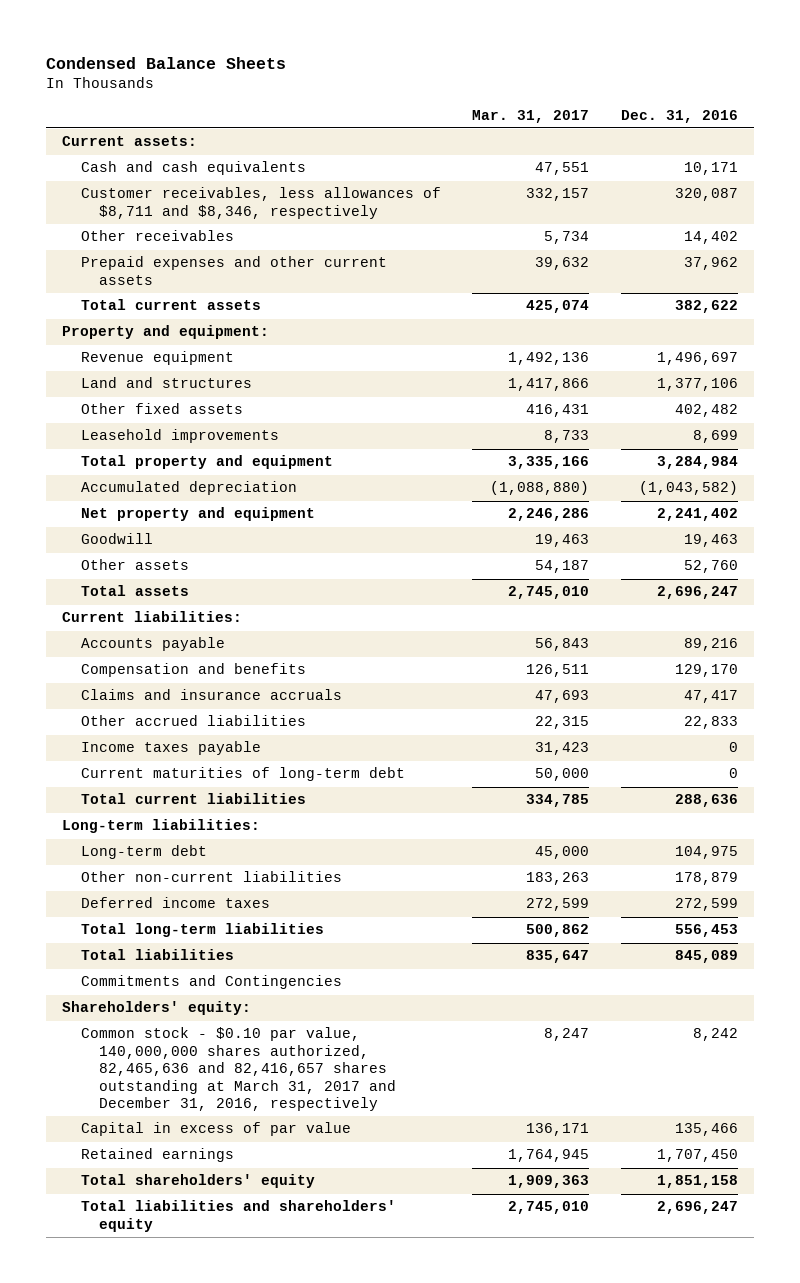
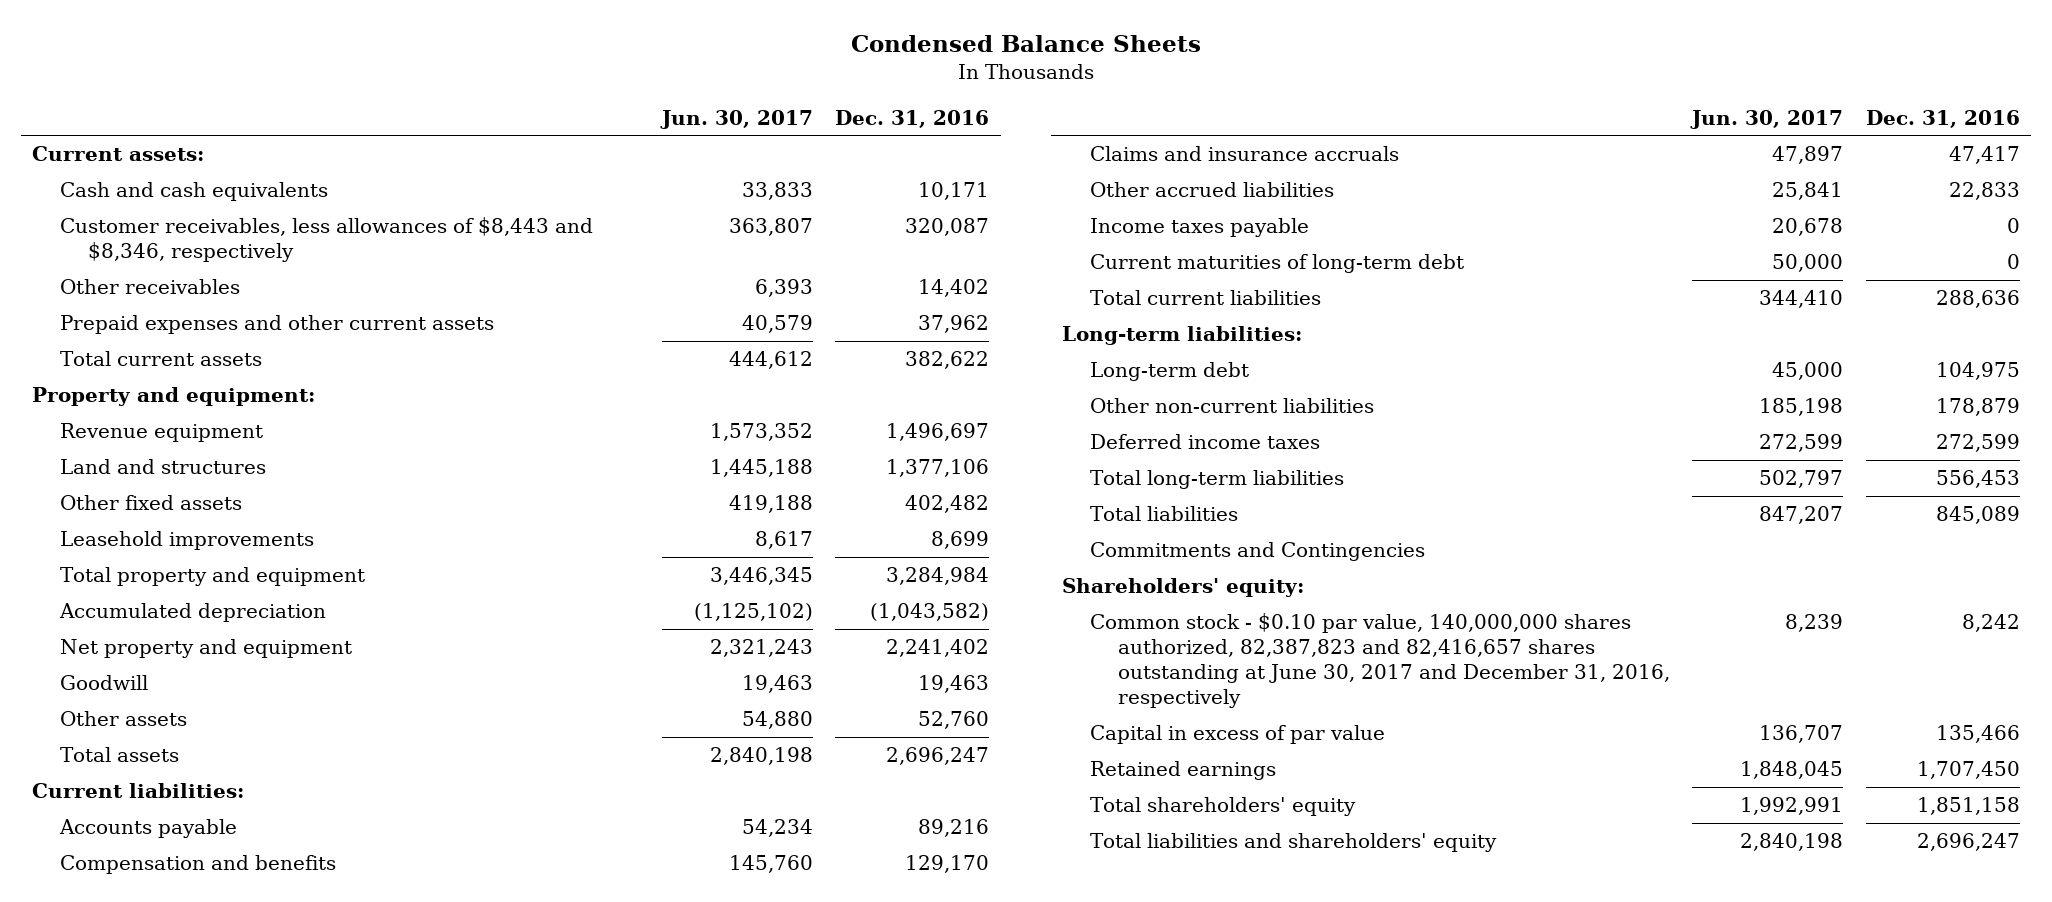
- | Mar. 31, 2017 | Dec. 31, 2016
+ | Jun. 30, 2017 | Dec. 31, 2016
- Customer receivables, less allowances of $8,711 and $8,346, respectively | 332,157 | 320,087
+ Customer receivables, less allowances of $8,443 and $8,346, respectively | 363,807 | 320,087
- Common stock - $0.10 par value, 140,000,000 shares authorized, 82,465,636 and 82,416,657 shares outstanding at March 31, 2017 and December 31, 2016, respectively | 8,247 | 8,242
+ Common stock - $0.10 par value, 140,000,000 shares authorized, 82,387,823 and 82,416,657 shares outstanding at June 30, 2017 and December 31, 2016, respectively | 8,239 | 8,242

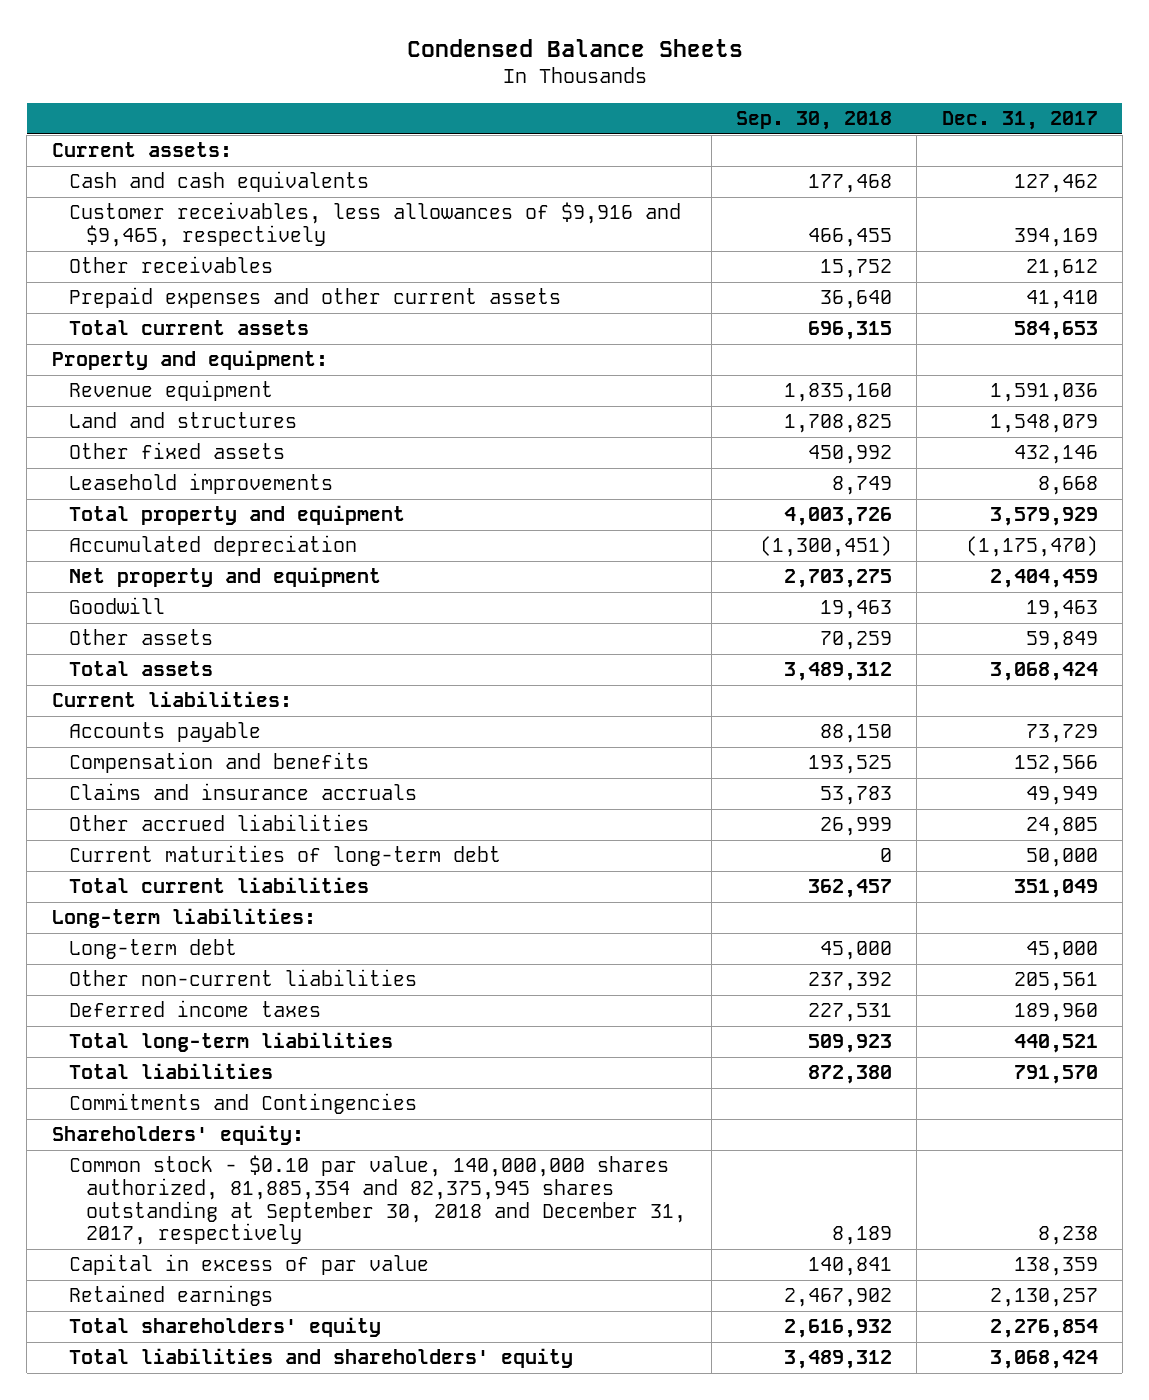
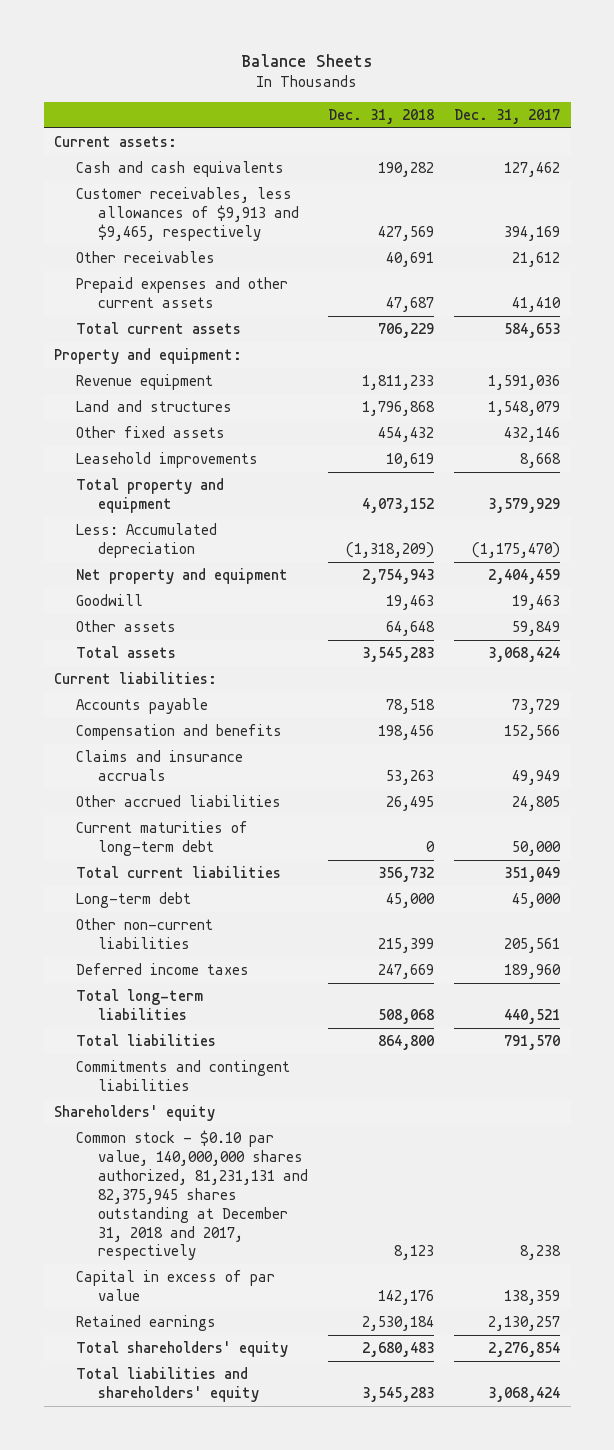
- Condensed Balance Sheets
+ Balance Sheets
- | Sep. 30, 2018 | Dec. 31, 2017
+ | Dec. 31, 2018 | Dec. 31, 2017
- Customer receivables, less allowances of $9,916 and $9,465, respectively | 466,455 | 394,169
+ Customer receivables, less allowances of $9,913 and $9,465, respectively | 427,569 | 394,169
- Accumulated depreciation | (1,300,451) | (1,175,470)
+ Less: Accumulated depreciation | (1,318,209) | (1,175,470)
- Long-term liabilities:
- Commitments and Contingencies
- Shareholders' equity:
- Common stock - $0.10 par value, 140,000,000 shares authorized, 81,885,354 and 82,375,945 shares outstanding at September 30, 2018 and December 31, 2017, respectively | 8,189 | 8,238
+ Commitments and contingent liabilities
+ Shareholders' equity
+ Common stock - $0.10 par value, 140,000,000 shares authorized, 81,231,131 and 82,375,945 shares outstanding at December 31, 2018 and 2017, respectively | 8,123 | 8,238

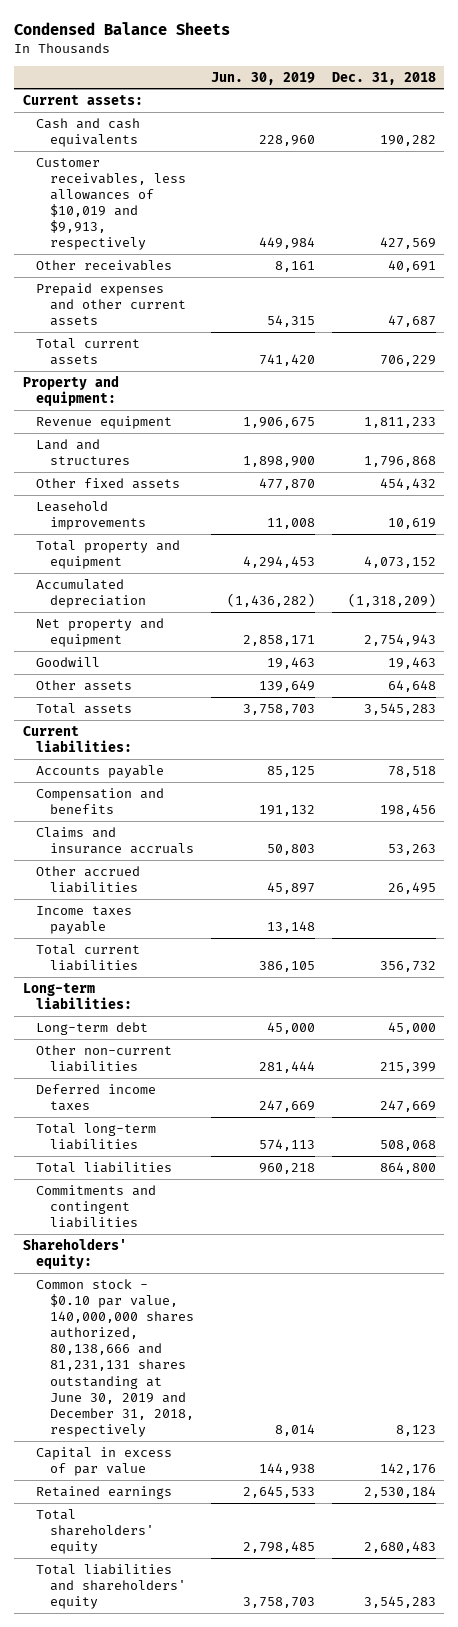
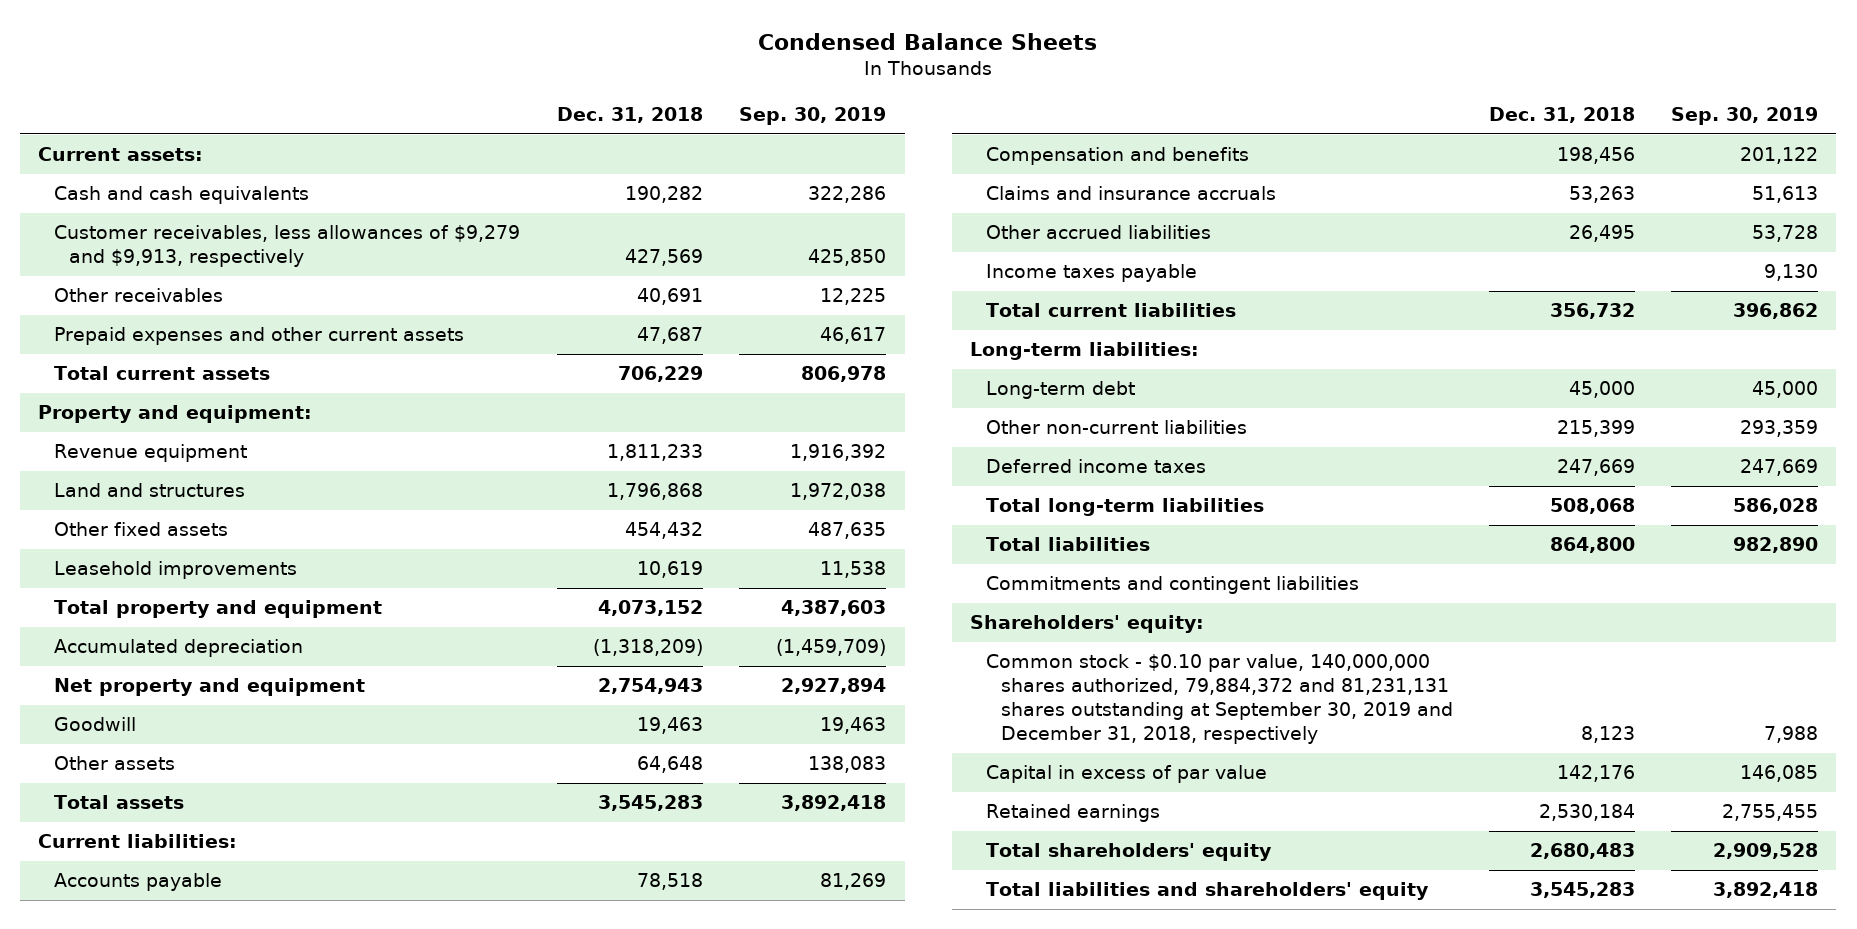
- | Jun. 30, 2019 | Dec. 31, 2018
+ | Dec. 31, 2018 | Sep. 30, 2019
- Customer receivables, less allowances of $10,019 and $9,913, respectively | 449,984 | 427,569
+ Customer receivables, less allowances of $9,279 and $9,913, respectively | 427,569 | 425,850
- Common stock - $0.10 par value, 140,000,000 shares authorized, 80,138,666 and 81,231,131 shares outstanding at June 30, 2019 and December 31, 2018, respectively | 8,014 | 8,123
+ Common stock - $0.10 par value, 140,000,000 shares authorized, 79,884,372 and 81,231,131 shares outstanding at September 30, 2019 and December 31, 2018, respectively | 8,123 | 7,988

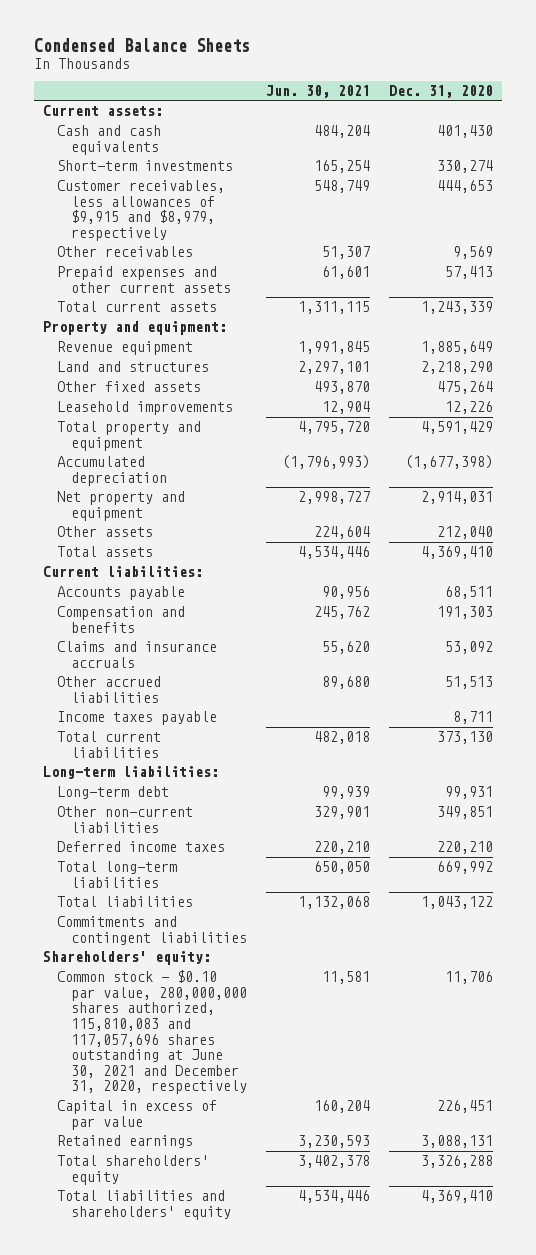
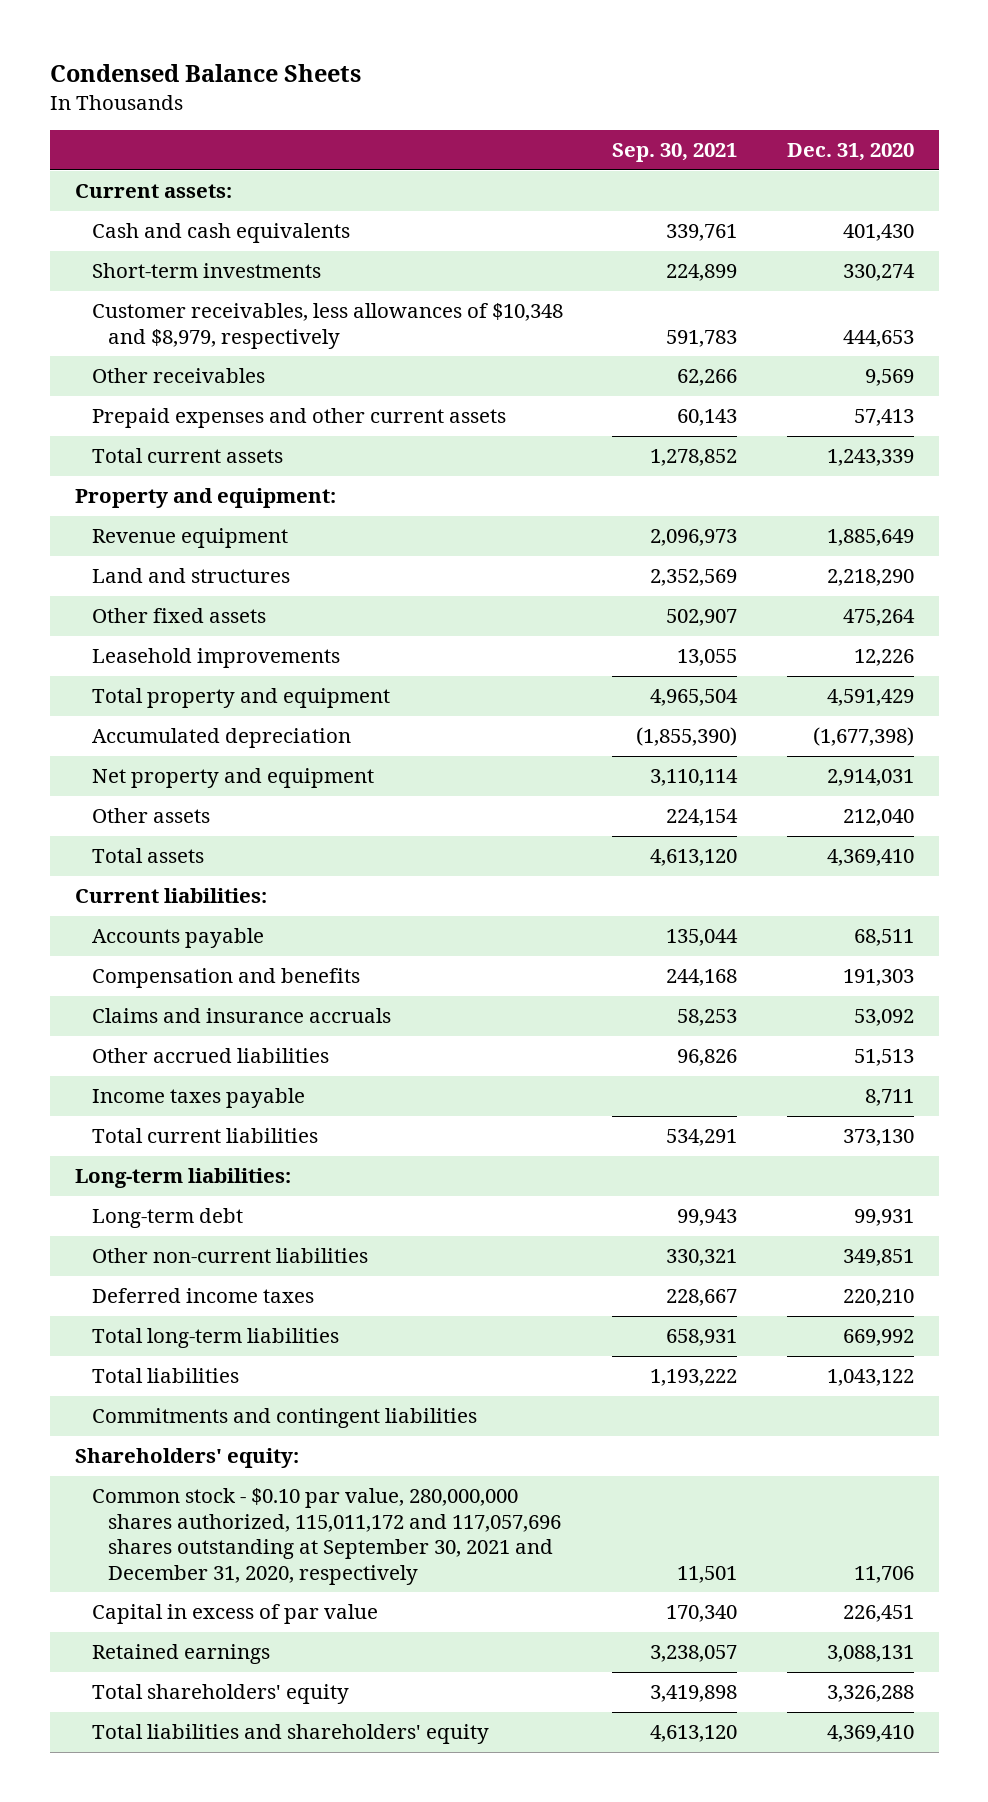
- | Jun. 30, 2021 | Dec. 31, 2020
+ | Sep. 30, 2021 | Dec. 31, 2020
- Customer receivables, less allowances of $9,915 and $8,979, respectively | 548,749 | 444,653
+ Customer receivables, less allowances of $10,348 and $8,979, respectively | 591,783 | 444,653
- Common stock - $0.10 par value, 280,000,000 shares authorized, 115,810,083 and 117,057,696 shares outstanding at June 30, 2021 and December 31, 2020, respectively | 11,581 | 11,706
+ Common stock - $0.10 par value, 280,000,000 shares authorized, 115,011,172 and 117,057,696 shares outstanding at September 30, 2021 and December 31, 2020, respectively | 11,501 | 11,706

